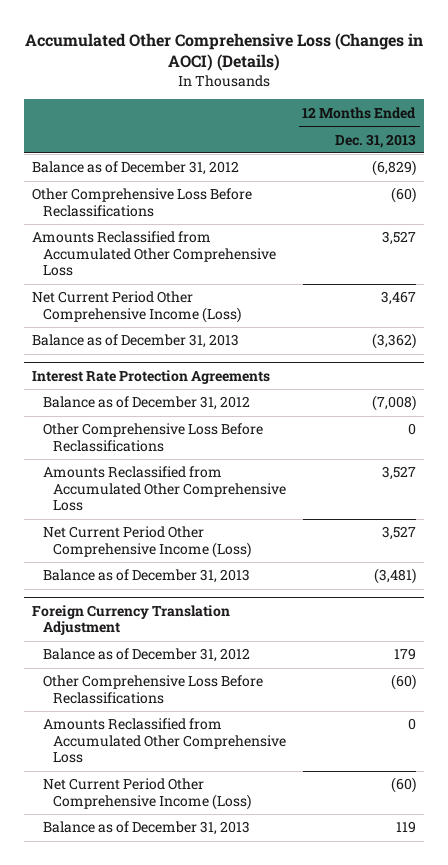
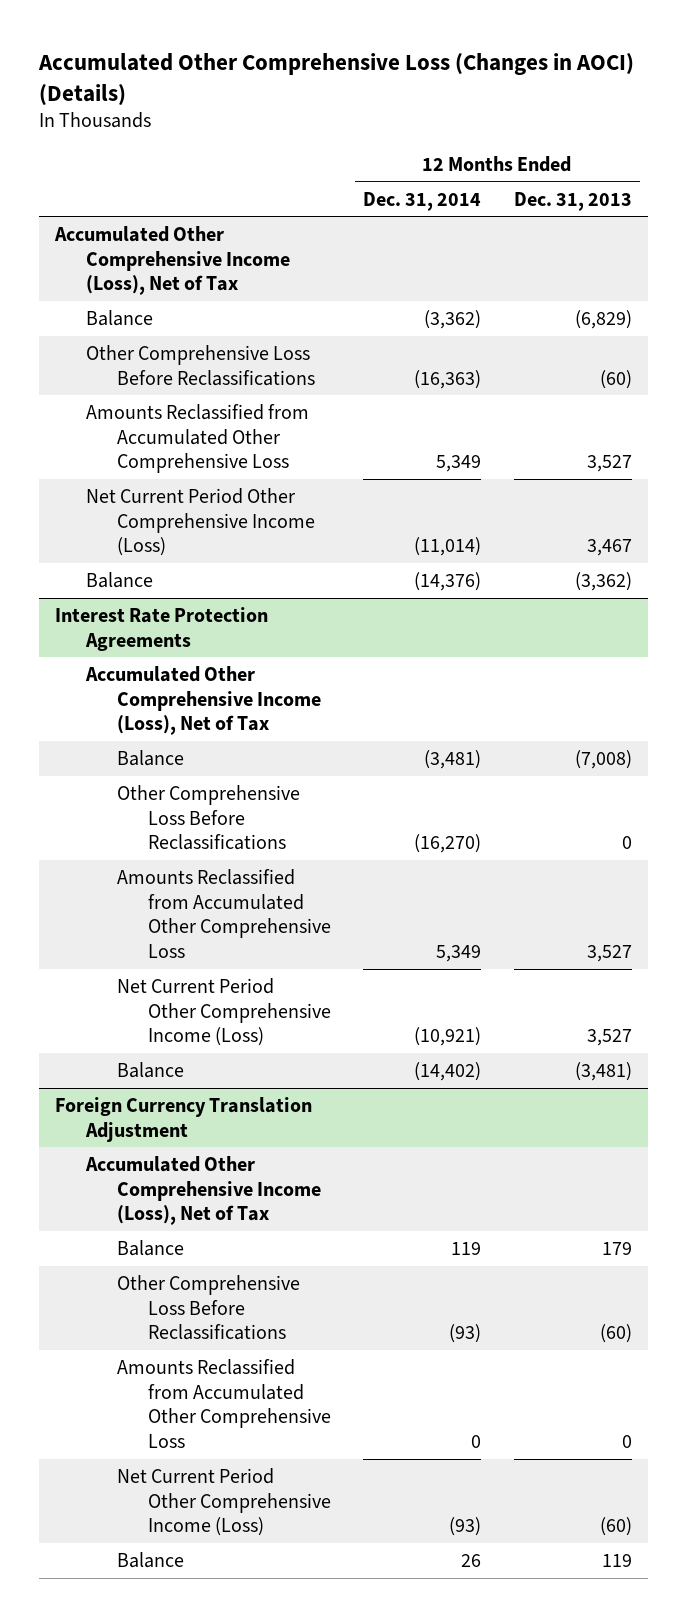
- | 12 Months Ended Dec. 31, 2013
+ | 12 Months Ended Dec. 31, 2014 | 12 Months Ended Dec. 31, 2013
- Balance as of December 31, 2012 | (6,829)
+ Accumulated Other Comprehensive Income (Loss), Net of Tax
+ Balance | (3,362) | (6,829)
- Balance as of December 31, 2013 | (3,362)
+ Balance | (14,376) | (3,362)
@ Interest Rate Protection Agreements
- Balance as of December 31, 2012 | (7,008)
+ Accumulated Other Comprehensive Income (Loss), Net of Tax
+ Balance | (3,481) | (7,008)
- Balance as of December 31, 2013 | (3,481)
+ Balance | (14,402) | (3,481)
@ Foreign Currency Translation Adjustment
- Balance as of December 31, 2012 | 179
+ Accumulated Other Comprehensive Income (Loss), Net of Tax
+ Balance | 119 | 179
- Balance as of December 31, 2013 | 119
+ Balance | 26 | 119

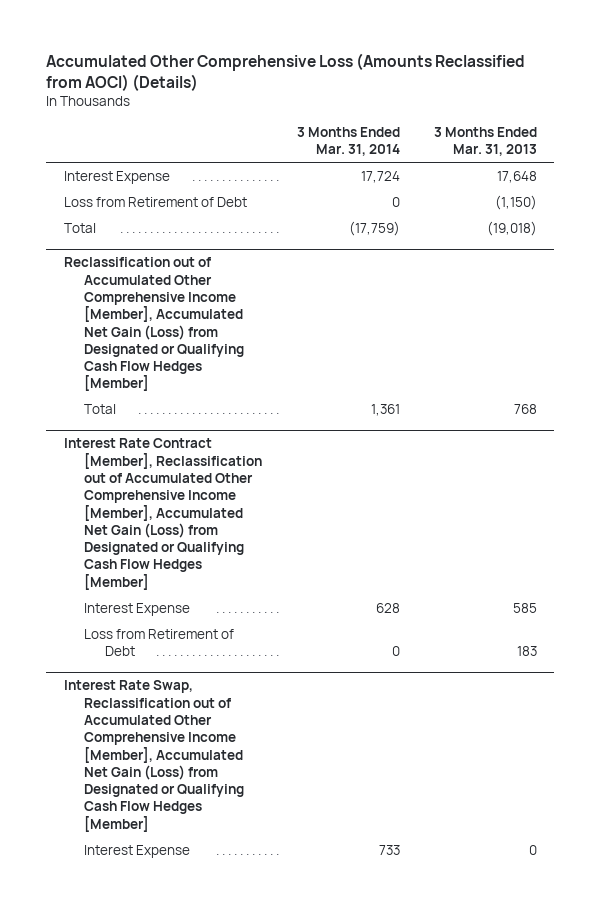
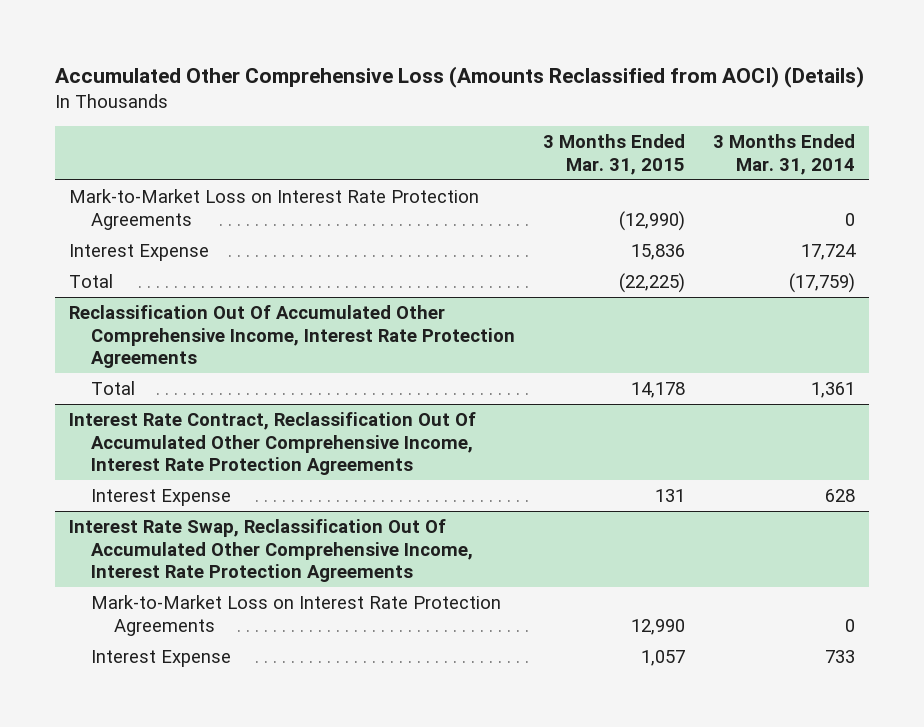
- | 3 Months Ended Mar. 31, 2014 | 3 Months Ended Mar. 31, 2013
+ | 3 Months Ended Mar. 31, 2015 | 3 Months Ended Mar. 31, 2014
+ Mark-to-Market Loss on Interest Rate Protection Agreements | (12,990) | 0
- Loss from Retirement of Debt | 0 | (1,150)
- Reclassification out of Accumulated Other Comprehensive Income [Member], Accumulated Net Gain (Loss) from Designated or Qualifying Cash Flow Hedges [Member]
+ Reclassification Out Of Accumulated Other Comprehensive Income, Interest Rate Protection Agreements
- Interest Rate Contract [Member], Reclassification out of Accumulated Other Comprehensive Income [Member], Accumulated Net Gain (Loss) from Designated or Qualifying Cash Flow Hedges [Member]
+ Interest Rate Contract, Reclassification Out Of Accumulated Other Comprehensive Income, Interest Rate Protection Agreements
- Loss from Retirement of Debt | 0 | 183
- Interest Rate Swap, Reclassification out of Accumulated Other Comprehensive Income [Member], Accumulated Net Gain (Loss) from Designated or Qualifying Cash Flow Hedges [Member]
+ Interest Rate Swap, Reclassification Out Of Accumulated Other Comprehensive Income, Interest Rate Protection Agreements
+ Mark-to-Market Loss on Interest Rate Protection Agreements | 12,990 | 0

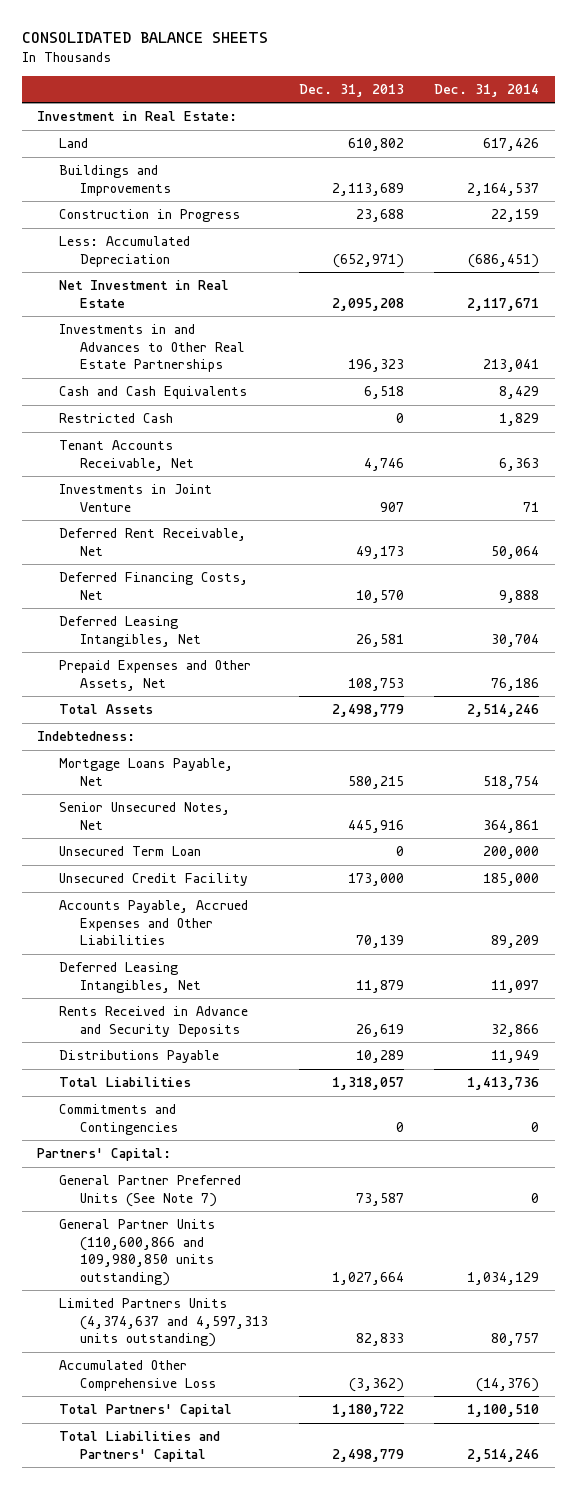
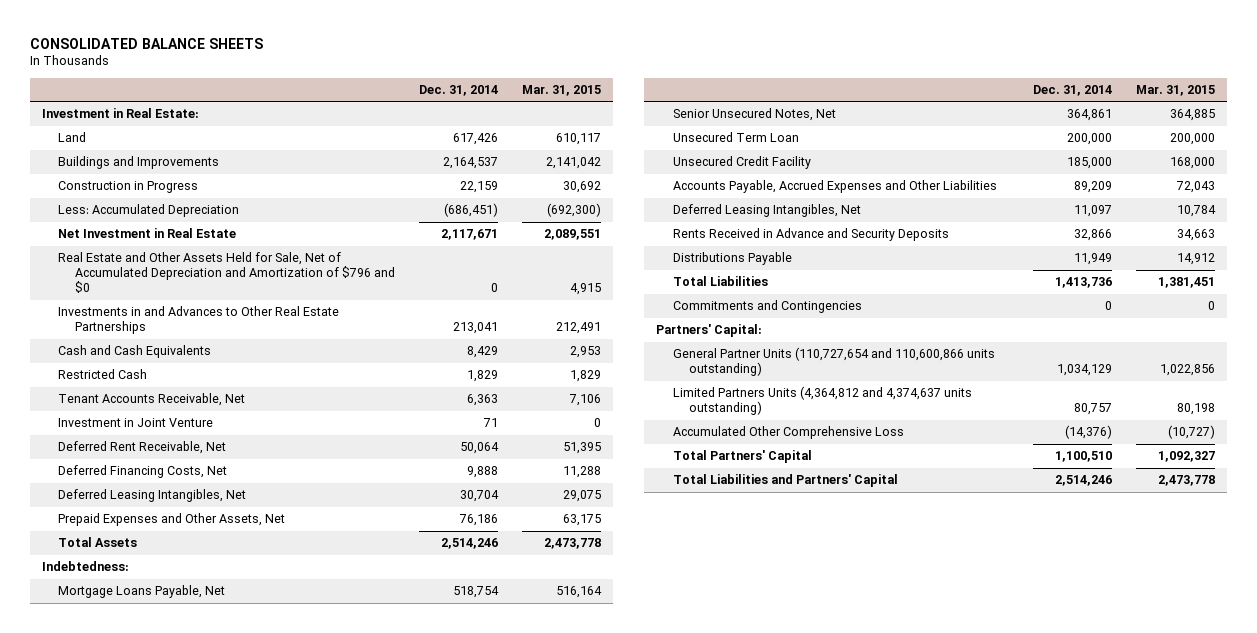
- | Dec. 31, 2013 | Dec. 31, 2014
+ | Dec. 31, 2014 | Mar. 31, 2015
+ Real Estate and Other Assets Held for Sale, Net of Accumulated Depreciation and Amortization of $796 and $0 | 0 | 4,915
- Investments in Joint Venture | 907 | 71
+ Investment in Joint Venture | 71 | 0
- General Partner Preferred Units (See Note 7) | 73,587 | 0
- General Partner Units (110,600,866 and 109,980,850 units outstanding) | 1,027,664 | 1,034,129
- Limited Partners Units (4,374,637 and 4,597,313 units outstanding) | 82,833 | 80,757
+ General Partner Units (110,727,654 and 110,600,866 units outstanding) | 1,034,129 | 1,022,856
+ Limited Partners Units (4,364,812 and 4,374,637 units outstanding) | 80,757 | 80,198

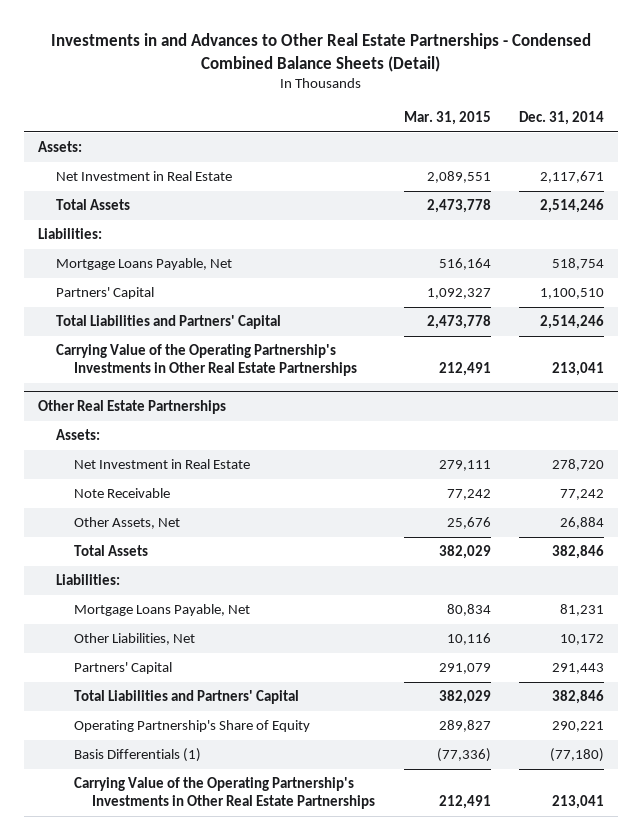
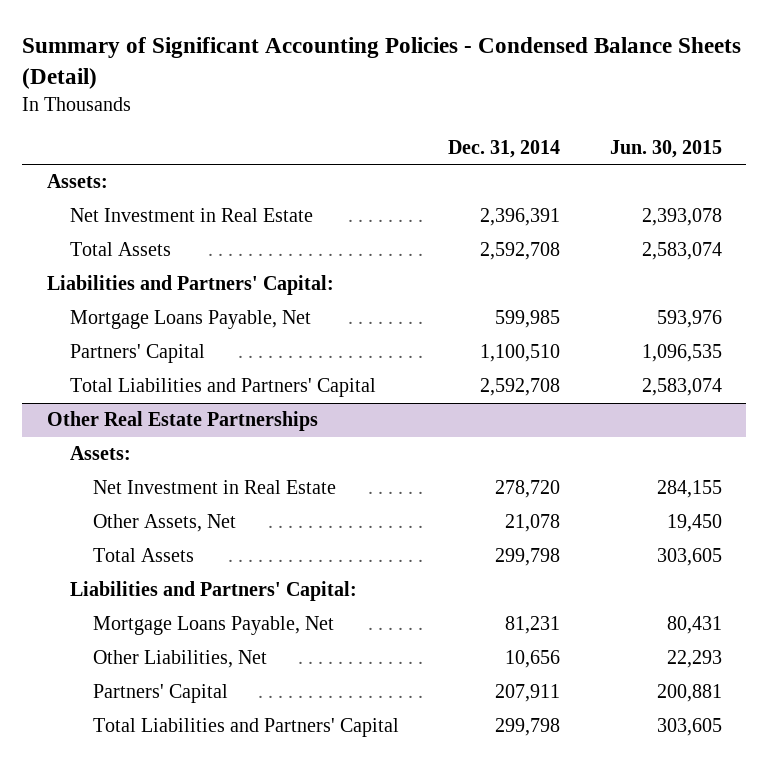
- Investments in and Advances to Other Real Estate Partnerships - Condensed Combined Balance Sheets (Detail)
+ Summary of Significant Accounting Policies - Condensed Balance Sheets (Detail)
- | Mar. 31, 2015 | Dec. 31, 2014
+ | Dec. 31, 2014 | Jun. 30, 2015
- Net Investment in Real Estate | 2,089,551 | 2,117,671
- Total Assets | 2,473,778 | 2,514,246
- Liabilities:
- Mortgage Loans Payable, Net | 516,164 | 518,754
+ Net Investment in Real Estate | 2,396,391 | 2,393,078
+ Total Assets | 2,592,708 | 2,583,074
+ Liabilities and Partners' Capital:
+ Mortgage Loans Payable, Net | 599,985 | 593,976
- Total Liabilities and Partners' Capital | 2,473,778 | 2,514,246
- Carrying Value of the Operating Partnership's Investments in Other Real Estate Partnerships | 212,491 | 213,041
+ Total Liabilities and Partners' Capital | 2,592,708 | 2,583,074
@ Other Real Estate Partnerships
- Note Receivable | 77,242 | 77,242
- Other Assets, Net | 25,676 | 26,884
- Total Assets | 382,029 | 382,846
- Liabilities:
+ Other Assets, Net | 21,078 | 19,450
+ Total Assets | 299,798 | 303,605
+ Liabilities and Partners' Capital:
- Other Liabilities, Net | 10,116 | 10,172
- Partners' Capital | 291,079 | 291,443
- Total Liabilities and Partners' Capital | 382,029 | 382,846
- Operating Partnership's Share of Equity | 289,827 | 290,221
- Basis Differentials (1) | (77,336) | (77,180)
- Carrying Value of the Operating Partnership's Investments in Other Real Estate Partnerships | 212,491 | 213,041
+ Other Liabilities, Net | 10,656 | 22,293
+ Partners' Capital | 207,911 | 200,881
+ Total Liabilities and Partners' Capital | 299,798 | 303,605

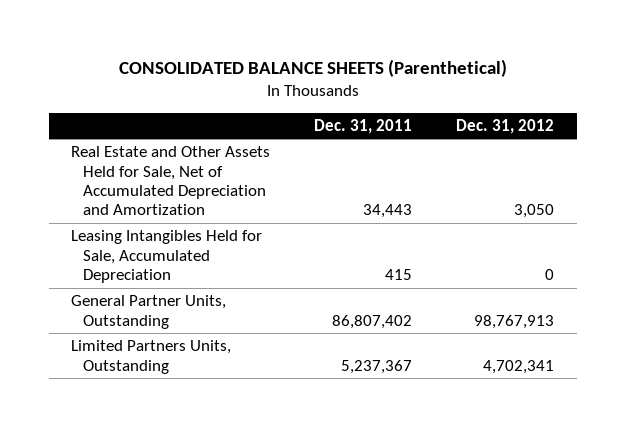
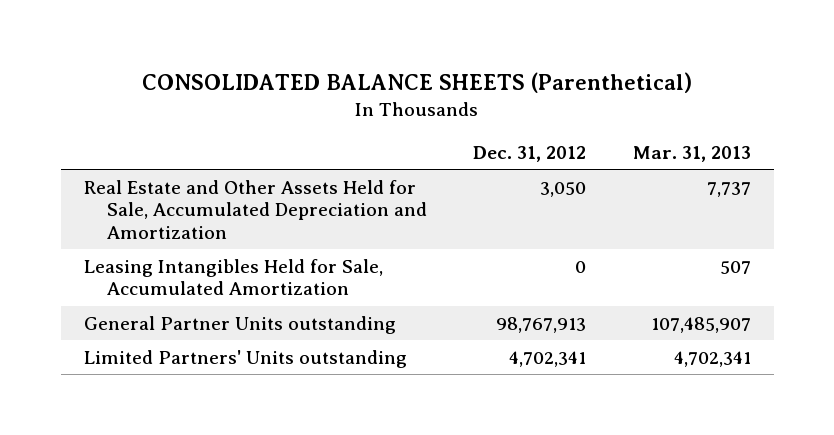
- | Dec. 31, 2011 | Dec. 31, 2012
+ | Dec. 31, 2012 | Mar. 31, 2013
- Real Estate and Other Assets Held for Sale, Net of Accumulated Depreciation and Amortization | 34,443 | 3,050
- Leasing Intangibles Held for Sale, Accumulated Depreciation | 415 | 0
- General Partner Units, Outstanding | 86,807,402 | 98,767,913
- Limited Partners Units, Outstanding | 5,237,367 | 4,702,341
+ Real Estate and Other Assets Held for Sale, Accumulated Depreciation and Amortization | 3,050 | 7,737
+ Leasing Intangibles Held for Sale, Accumulated Amortization | 0 | 507
+ General Partner Units outstanding | 98,767,913 | 107,485,907
+ Limited Partners' Units outstanding | 4,702,341 | 4,702,341

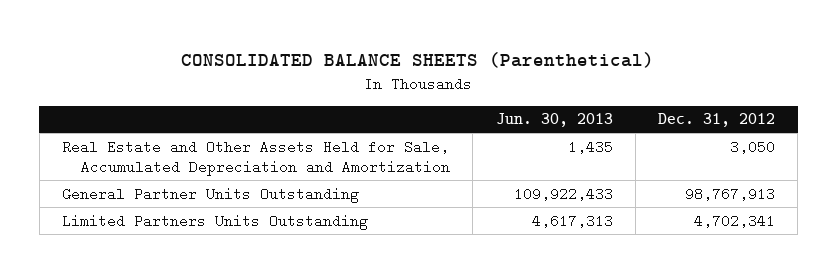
- | Dec. 31, 2012 | Mar. 31, 2013
+ | Jun. 30, 2013 | Dec. 31, 2012
- Leasing Intangibles Held for Sale, Accumulated Amortization | 0 | 507
- General Partner Units outstanding | 98,767,913 | 107,485,907
- Limited Partners' Units outstanding | 4,702,341 | 4,702,341
+ General Partner Units Outstanding | 109,922,433 | 98,767,913
+ Limited Partners Units Outstanding | 4,617,313 | 4,702,341

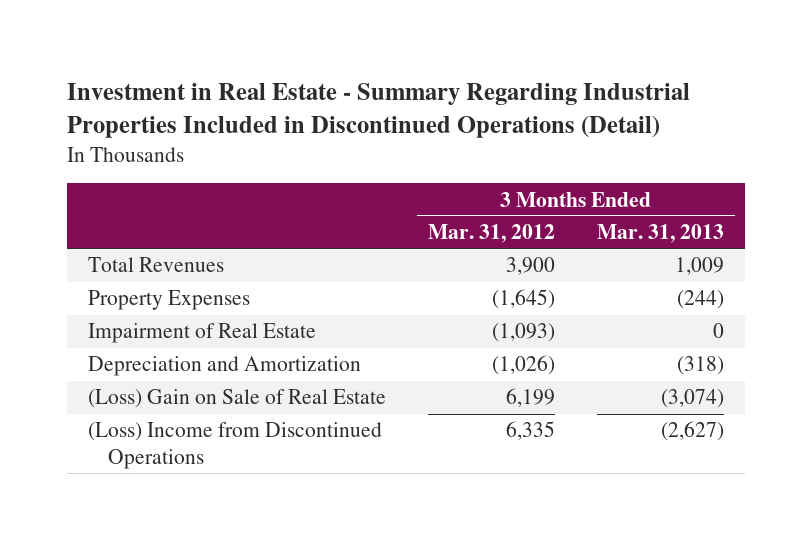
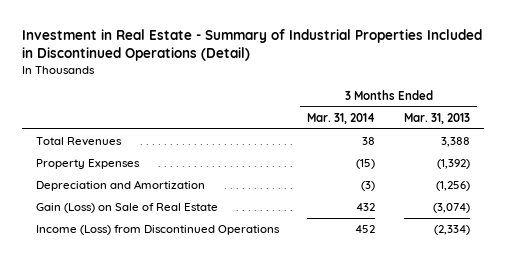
- Investment in Real Estate - Summary Regarding Industrial Properties Included in Discontinued Operations (Detail)
+ Investment in Real Estate - Summary of Industrial Properties Included in Discontinued Operations (Detail)
- | 3 Months Ended Mar. 31, 2012 | 3 Months Ended Mar. 31, 2013
+ | 3 Months Ended Mar. 31, 2014 | 3 Months Ended Mar. 31, 2013
- Total Revenues | 3,900 | 1,009
- Property Expenses | (1,645) | (244)
- Impairment of Real Estate | (1,093) | 0
- Depreciation and Amortization | (1,026) | (318)
- (Loss) Gain on Sale of Real Estate | 6,199 | (3,074)
- (Loss) Income from Discontinued Operations | 6,335 | (2,627)
+ Total Revenues | 38 | 3,388
+ Property Expenses | (15) | (1,392)
+ Depreciation and Amortization | (3) | (1,256)
+ Gain (Loss) on Sale of Real Estate | 432 | (3,074)
+ Income (Loss) from Discontinued Operations | 452 | (2,334)

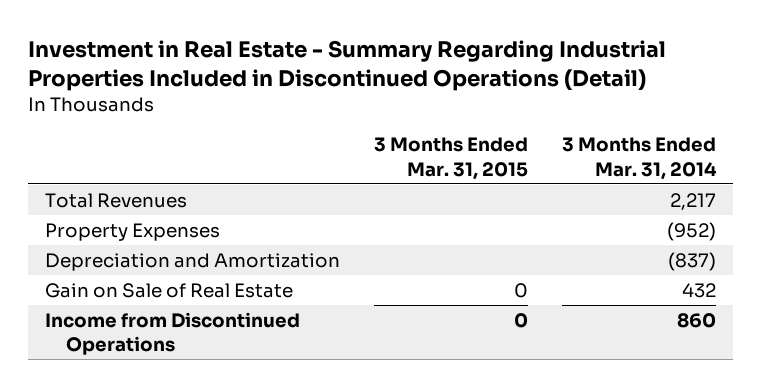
- Investment in Real Estate - Summary of Industrial Properties Included in Discontinued Operations (Detail)
+ Investment in Real Estate - Summary Regarding Industrial Properties Included in Discontinued Operations (Detail)
- | 3 Months Ended Mar. 31, 2014 | 3 Months Ended Mar. 31, 2013
+ | 3 Months Ended Mar. 31, 2015 | 3 Months Ended Mar. 31, 2014
- Total Revenues | 38 | 3,388
- Property Expenses | (15) | (1,392)
- Depreciation and Amortization | (3) | (1,256)
- Gain (Loss) on Sale of Real Estate | 432 | (3,074)
- Income (Loss) from Discontinued Operations | 452 | (2,334)
+ Total Revenues | | 2,217
+ Property Expenses | | (952)
+ Depreciation and Amortization | | (837)
+ Gain on Sale of Real Estate | 0 | 432
+ Income from Discontinued Operations | 0 | 860

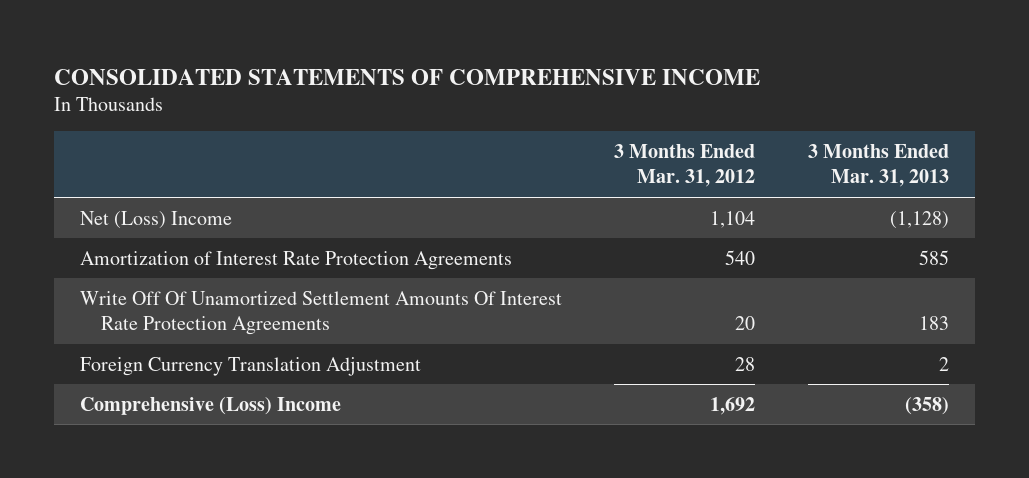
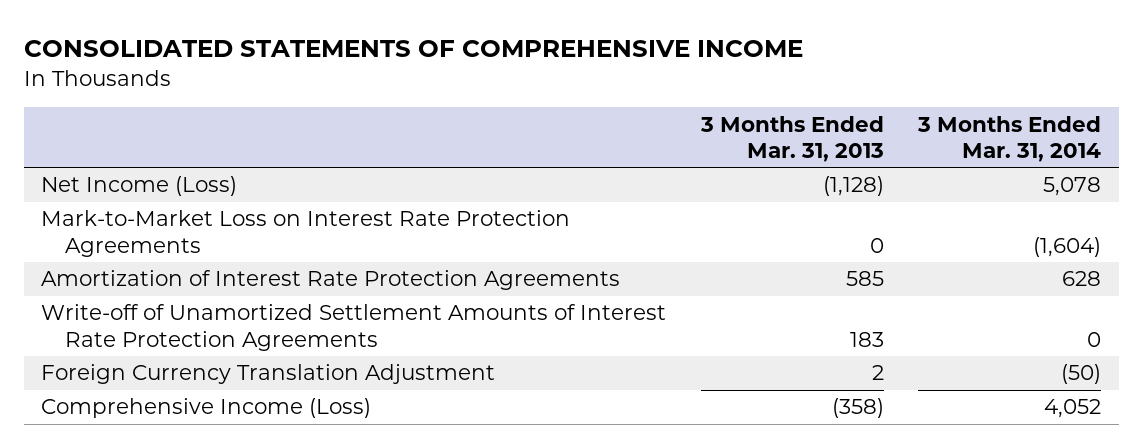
- | 3 Months Ended Mar. 31, 2012 | 3 Months Ended Mar. 31, 2013
+ | 3 Months Ended Mar. 31, 2013 | 3 Months Ended Mar. 31, 2014
- Net (Loss) Income | 1,104 | (1,128)
+ Net Income (Loss) | (1,128) | 5,078
+ Mark-to-Market Loss on Interest Rate Protection Agreements | 0 | (1,604)
- Write Off Of Unamortized Settlement Amounts Of Interest Rate Protection Agreements | 20 | 183
+ Write-off of Unamortized Settlement Amounts of Interest Rate Protection Agreements | 183 | 0
- Comprehensive (Loss) Income | 1,692 | (358)
+ Comprehensive Income (Loss) | (358) | 4,052

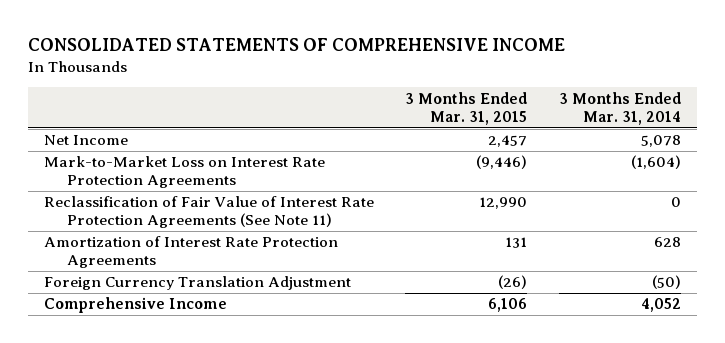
- | 3 Months Ended Mar. 31, 2013 | 3 Months Ended Mar. 31, 2014
+ | 3 Months Ended Mar. 31, 2015 | 3 Months Ended Mar. 31, 2014
- Net Income (Loss) | (1,128) | 5,078
+ Net Income | 2,457 | 5,078
+ Reclassification of Fair Value of Interest Rate Protection Agreements (See Note 11) | 12,990 | 0
- Write-off of Unamortized Settlement Amounts of Interest Rate Protection Agreements | 183 | 0
- Comprehensive Income (Loss) | (358) | 4,052
+ Comprehensive Income | 6,106 | 4,052

